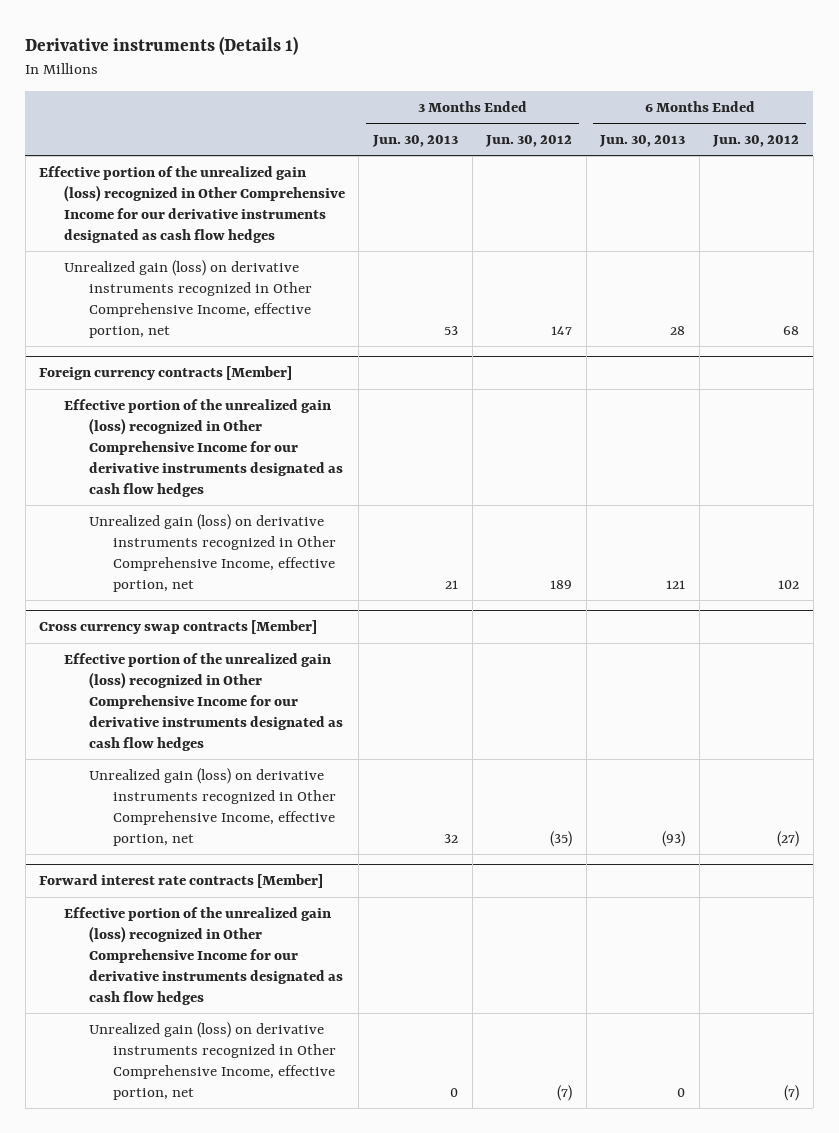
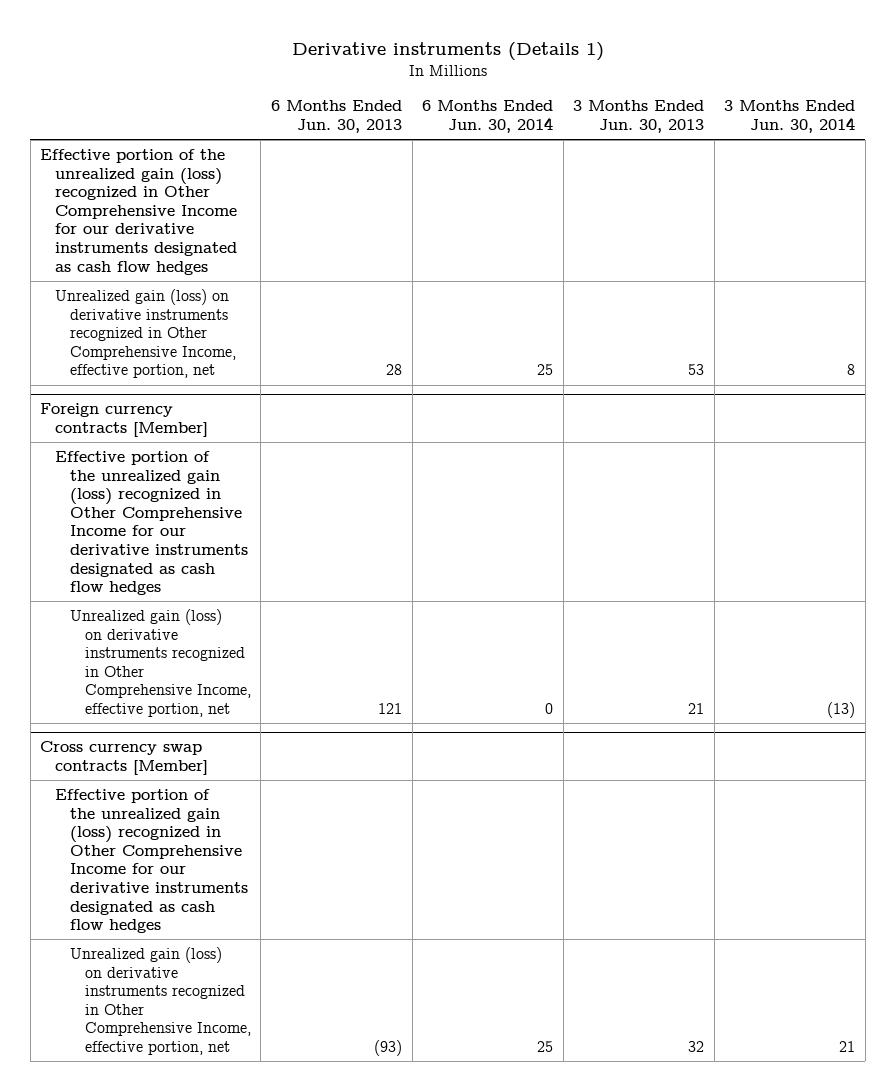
- | 3 Months Ended Jun. 30, 2013 | 3 Months Ended Jun. 30, 2012 | 6 Months Ended Jun. 30, 2013 | 6 Months Ended Jun. 30, 2012
+ | 6 Months Ended Jun. 30, 2013 | 6 Months Ended Jun. 30, 2014 | 3 Months Ended Jun. 30, 2013 | 3 Months Ended Jun. 30, 2014
- Forward interest rate contracts [Member]
- Effective portion of the unrealized gain (loss) recognized in Other Comprehensive Income for our derivative instruments designated as cash flow hedges
- Unrealized gain (loss) on derivative instruments recognized in Other Comprehensive Income, effective portion, net | 0 | (7) | 0 | (7)

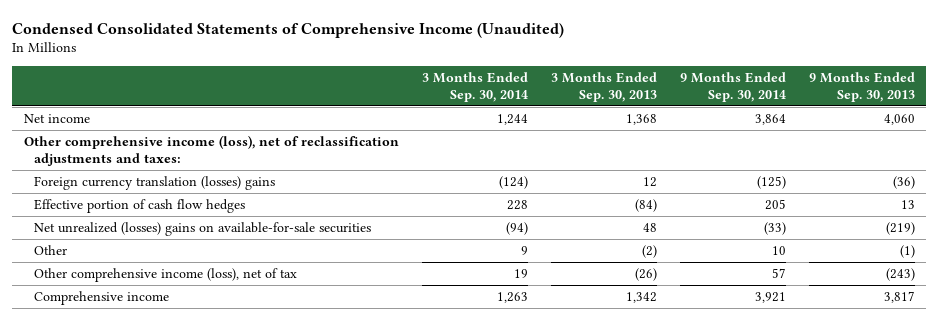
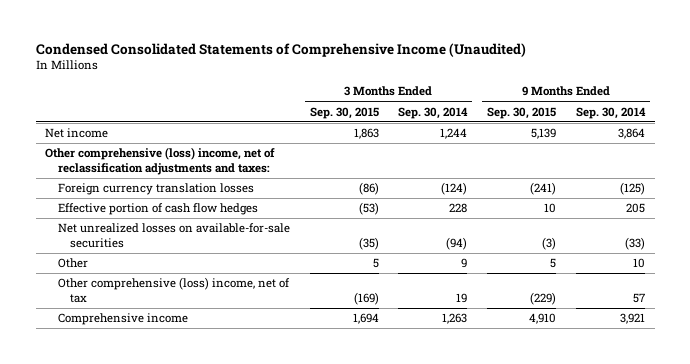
- | 3 Months Ended Sep. 30, 2014 | 3 Months Ended Sep. 30, 2013 | 9 Months Ended Sep. 30, 2014 | 9 Months Ended Sep. 30, 2013
+ | 3 Months Ended Sep. 30, 2015 | 3 Months Ended Sep. 30, 2014 | 9 Months Ended Sep. 30, 2015 | 9 Months Ended Sep. 30, 2014
- Other comprehensive income (loss), net of reclassification adjustments and taxes:
- Foreign currency translation (losses) gains | (124) | 12 | (125) | (36)
+ Other comprehensive (loss) income, net of reclassification adjustments and taxes:
+ Foreign currency translation losses | (86) | (124) | (241) | (125)
- Net unrealized (losses) gains on available-for-sale securities | (94) | 48 | (33) | (219)
+ Net unrealized losses on available-for-sale securities | (35) | (94) | (3) | (33)
- Other comprehensive income (loss), net of tax | 19 | (26) | 57 | (243)
+ Other comprehensive (loss) income, net of tax | (169) | 19 | (229) | 57

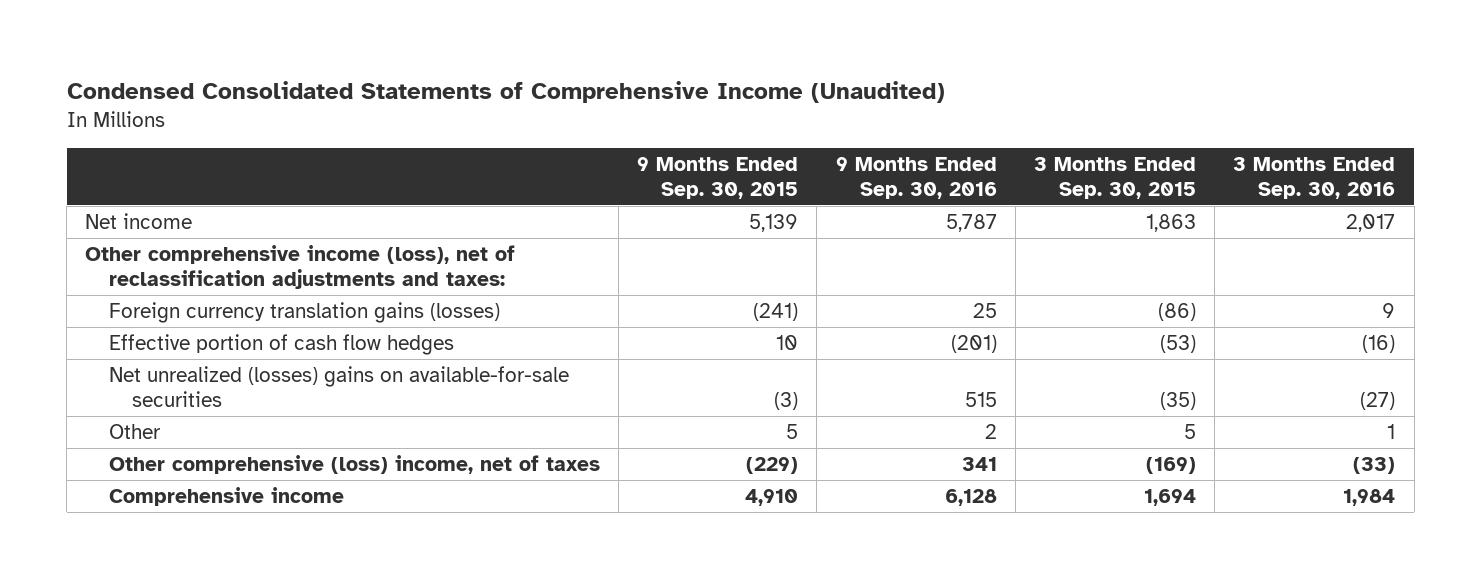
- | 3 Months Ended Sep. 30, 2015 | 3 Months Ended Sep. 30, 2014 | 9 Months Ended Sep. 30, 2015 | 9 Months Ended Sep. 30, 2014
+ | 9 Months Ended Sep. 30, 2015 | 9 Months Ended Sep. 30, 2016 | 3 Months Ended Sep. 30, 2015 | 3 Months Ended Sep. 30, 2016
- Other comprehensive (loss) income, net of reclassification adjustments and taxes:
- Foreign currency translation losses | (86) | (124) | (241) | (125)
+ Other comprehensive income (loss), net of reclassification adjustments and taxes:
+ Foreign currency translation gains (losses) | (241) | 25 | (86) | 9
- Net unrealized losses on available-for-sale securities | (35) | (94) | (3) | (33)
+ Net unrealized (losses) gains on available-for-sale securities | (3) | 515 | (35) | (27)
- Other comprehensive (loss) income, net of tax | (169) | 19 | (229) | 57
+ Other comprehensive (loss) income, net of taxes | (229) | 341 | (169) | (33)

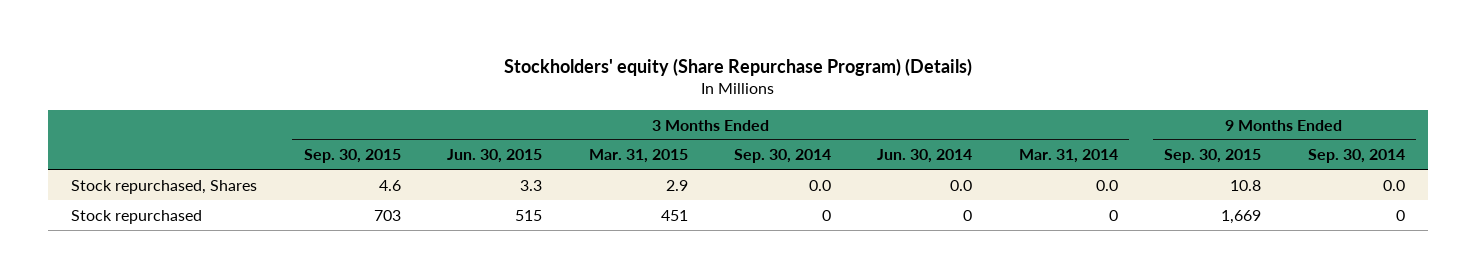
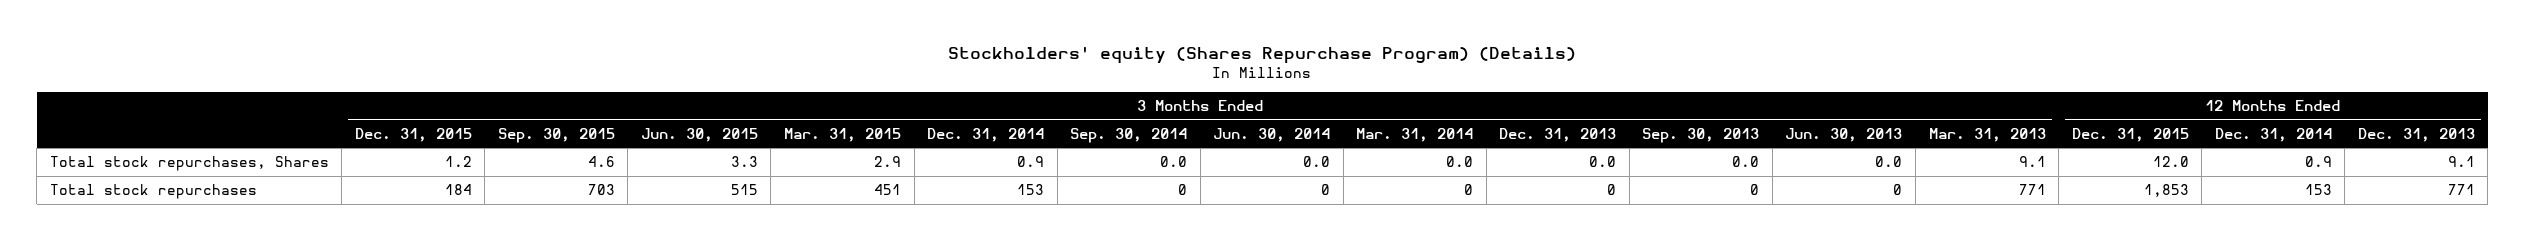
- Stockholders' equity (Share Repurchase Program) (Details)
+ Stockholders' equity (Shares Repurchase Program) (Details)
- | 3 Months Ended Sep. 30, 2015 | 3 Months Ended Jun. 30, 2015 | 3 Months Ended Mar. 31, 2015 | 3 Months Ended Sep. 30, 2014 | 3 Months Ended Jun. 30, 2014 | 3 Months Ended Mar. 31, 2014 | 9 Months Ended Sep. 30, 2015 | 9 Months Ended Sep. 30, 2014
+ | 3 Months Ended Dec. 31, 2015 | 3 Months Ended Sep. 30, 2015 | 3 Months Ended Jun. 30, 2015 | 3 Months Ended Mar. 31, 2015 | 3 Months Ended Dec. 31, 2014 | 3 Months Ended Sep. 30, 2014 | 3 Months Ended Jun. 30, 2014 | 3 Months Ended Mar. 31, 2014 | 3 Months Ended Dec. 31, 2013 | 3 Months Ended Sep. 30, 2013 | 3 Months Ended Jun. 30, 2013 | 3 Months Ended Mar. 31, 2013 | 12 Months Ended Dec. 31, 2015 | 12 Months Ended Dec. 31, 2014 | 12 Months Ended Dec. 31, 2013
- Stock repurchased, Shares | 4.6 | 3.3 | 2.9 | 0.0 | 0.0 | 0.0 | 10.8 | 0.0
- Stock repurchased | 703 | 515 | 451 | 0 | 0 | 0 | 1,669 | 0
+ Total stock repurchases, Shares | 1.2 | 4.6 | 3.3 | 2.9 | 0.9 | 0.0 | 0.0 | 0.0 | 0.0 | 0.0 | 0.0 | 9.1 | 12.0 | 0.9 | 9.1
+ Total stock repurchases | 184 | 703 | 515 | 451 | 153 | 0 | 0 | 0 | 0 | 0 | 0 | 771 | 1,853 | 153 | 771

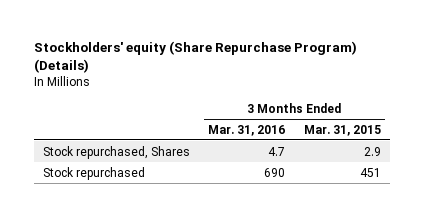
- Stockholders' equity (Shares Repurchase Program) (Details)
+ Stockholders' equity (Share Repurchase Program) (Details)
- | 3 Months Ended Dec. 31, 2015 | 3 Months Ended Sep. 30, 2015 | 3 Months Ended Jun. 30, 2015 | 3 Months Ended Mar. 31, 2015 | 3 Months Ended Dec. 31, 2014 | 3 Months Ended Sep. 30, 2014 | 3 Months Ended Jun. 30, 2014 | 3 Months Ended Mar. 31, 2014 | 3 Months Ended Dec. 31, 2013 | 3 Months Ended Sep. 30, 2013 | 3 Months Ended Jun. 30, 2013 | 3 Months Ended Mar. 31, 2013 | 12 Months Ended Dec. 31, 2015 | 12 Months Ended Dec. 31, 2014 | 12 Months Ended Dec. 31, 2013
+ | 3 Months Ended Mar. 31, 2016 | 3 Months Ended Mar. 31, 2015
- Total stock repurchases, Shares | 1.2 | 4.6 | 3.3 | 2.9 | 0.9 | 0.0 | 0.0 | 0.0 | 0.0 | 0.0 | 0.0 | 9.1 | 12.0 | 0.9 | 9.1
- Total stock repurchases | 184 | 703 | 515 | 451 | 153 | 0 | 0 | 0 | 0 | 0 | 0 | 771 | 1,853 | 153 | 771
+ Stock repurchased, Shares | 4.7 | 2.9
+ Stock repurchased | 690 | 451

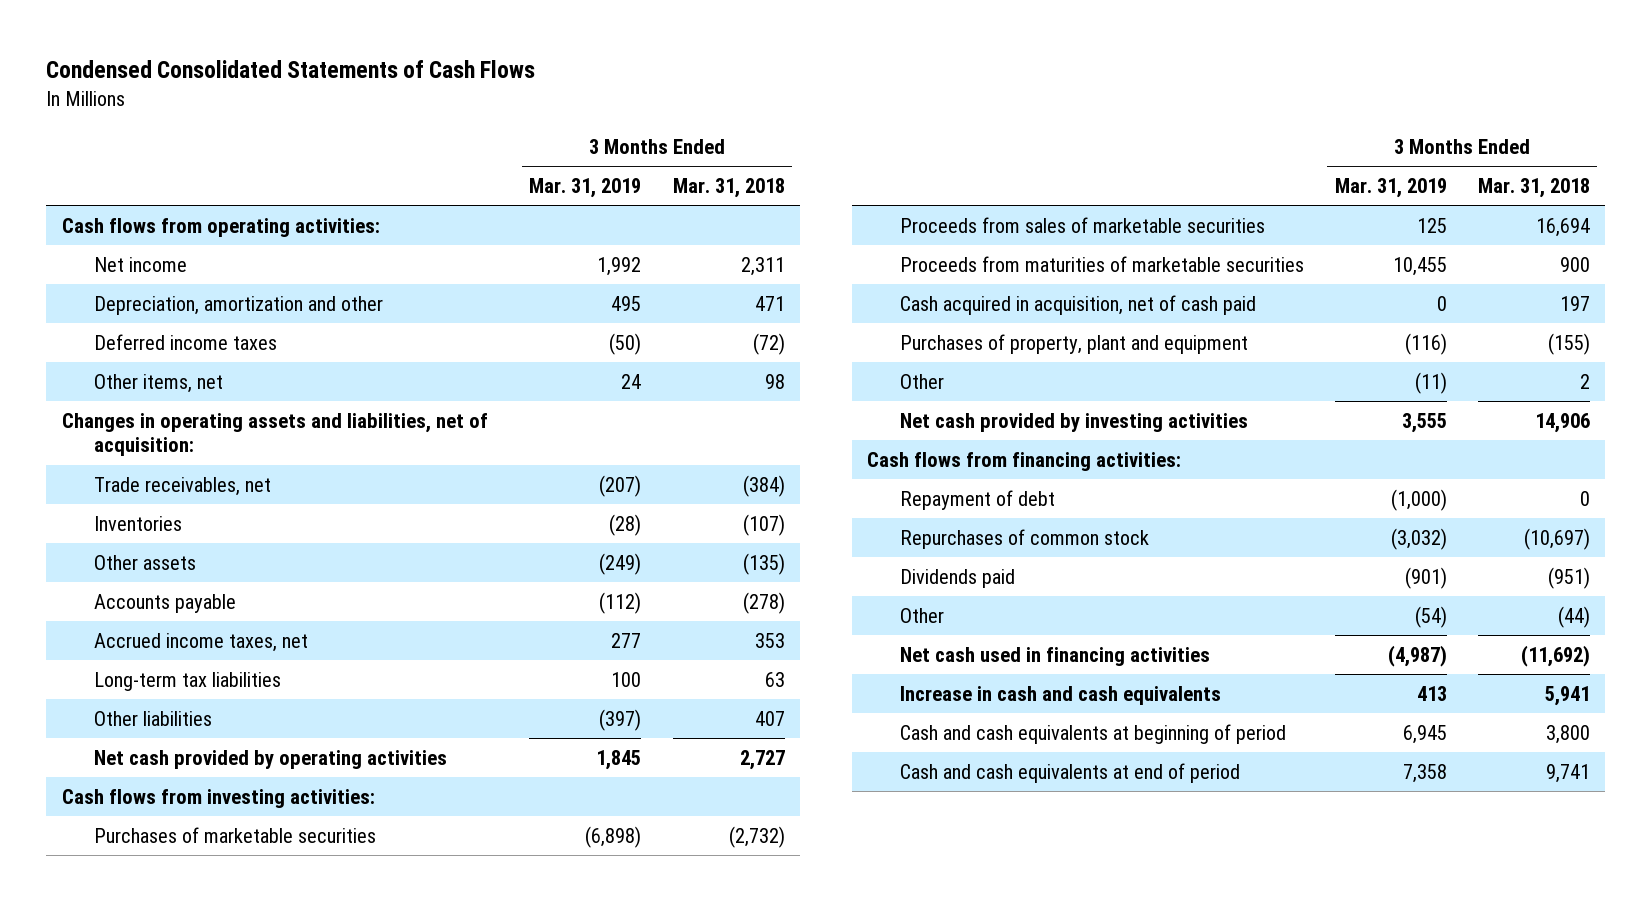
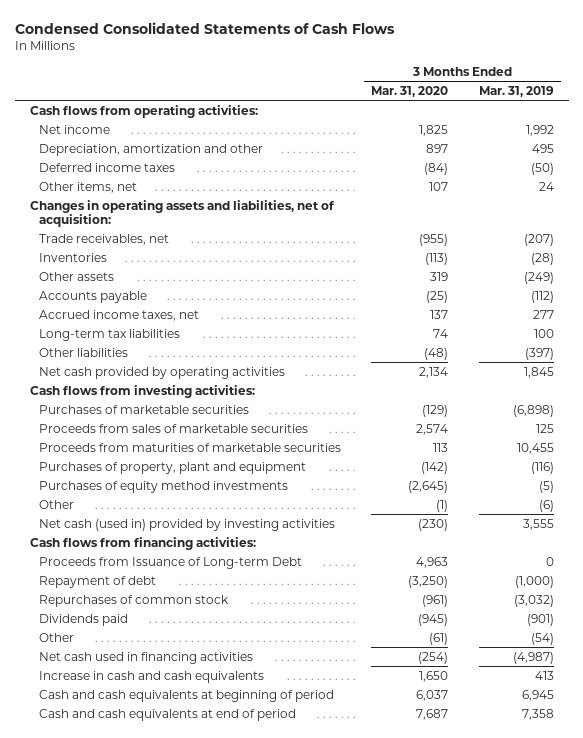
- | 3 Months Ended Mar. 31, 2019 | 3 Months Ended Mar. 31, 2018
+ | 3 Months Ended Mar. 31, 2020 | 3 Months Ended Mar. 31, 2019
- Cash acquired in acquisition, net of cash paid | 0 | 197
- Other | (11) | 2
- Net cash provided by investing activities | 3,555 | 14,906
+ Purchases of equity method investments | (2,645) | (5)
+ Other | (1) | (6)
+ Net cash (used in) provided by investing activities | (230) | 3,555
+ Proceeds from Issuance of Long-term Debt | 4,963 | 0

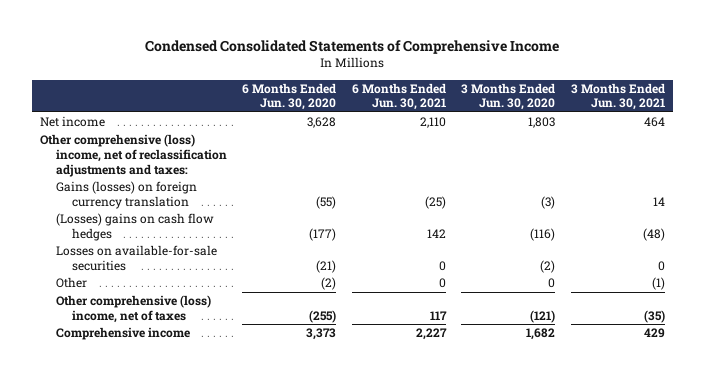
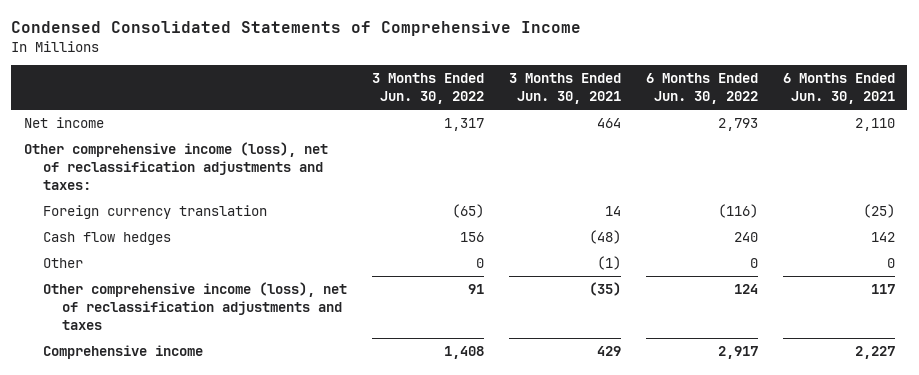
- | 6 Months Ended Jun. 30, 2020 | 6 Months Ended Jun. 30, 2021 | 3 Months Ended Jun. 30, 2020 | 3 Months Ended Jun. 30, 2021
+ | 3 Months Ended Jun. 30, 2022 | 3 Months Ended Jun. 30, 2021 | 6 Months Ended Jun. 30, 2022 | 6 Months Ended Jun. 30, 2021
- Other comprehensive (loss) income, net of reclassification adjustments and taxes:
- Gains (losses) on foreign currency translation | (55) | (25) | (3) | 14
- (Losses) gains on cash flow hedges | (177) | 142 | (116) | (48)
- Losses on available-for-sale securities | (21) | 0 | (2) | 0
+ Other comprehensive income (loss), net of reclassification adjustments and taxes:
+ Foreign currency translation | (65) | 14 | (116) | (25)
+ Cash flow hedges | 156 | (48) | 240 | 142
- Other comprehensive (loss) income, net of taxes | (255) | 117 | (121) | (35)
+ Other comprehensive income (loss), net of reclassification adjustments and taxes | 91 | (35) | 124 | 117

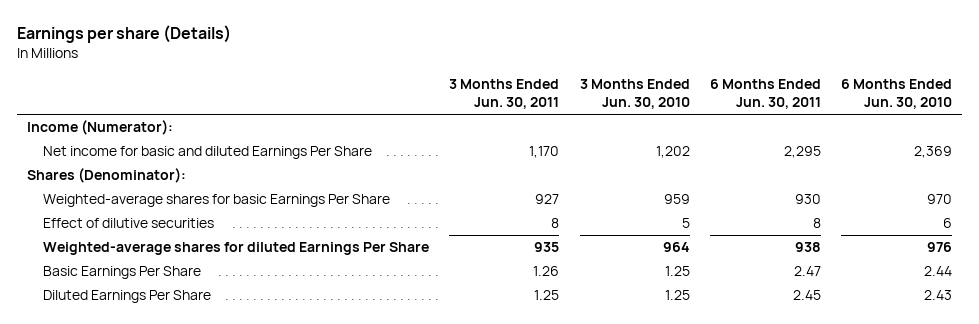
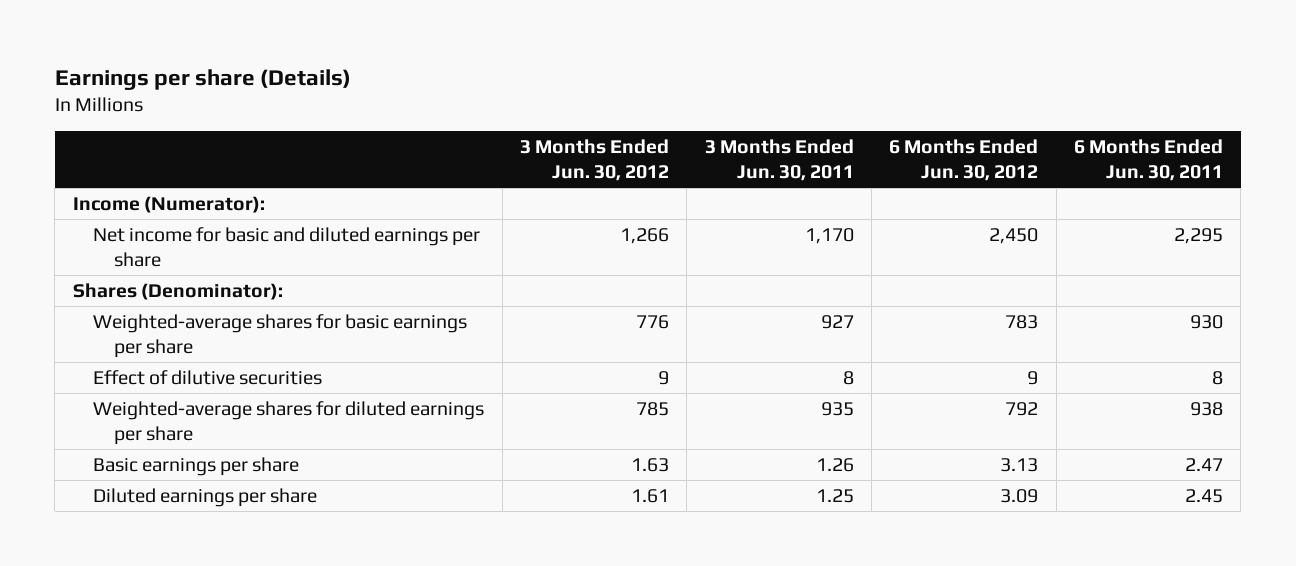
- | 3 Months Ended Jun. 30, 2011 | 3 Months Ended Jun. 30, 2010 | 6 Months Ended Jun. 30, 2011 | 6 Months Ended Jun. 30, 2010
+ | 3 Months Ended Jun. 30, 2012 | 3 Months Ended Jun. 30, 2011 | 6 Months Ended Jun. 30, 2012 | 6 Months Ended Jun. 30, 2011
- Net income for basic and diluted Earnings Per Share | 1,170 | 1,202 | 2,295 | 2,369
+ Net income for basic and diluted earnings per share | 1,266 | 1,170 | 2,450 | 2,295
- Weighted-average shares for basic Earnings Per Share | 927 | 959 | 930 | 970
+ Weighted-average shares for basic earnings per share | 776 | 927 | 783 | 930
- Weighted-average shares for diluted Earnings Per Share | 935 | 964 | 938 | 976
- Basic Earnings Per Share | 1.26 | 1.25 | 2.47 | 2.44
- Diluted Earnings Per Share | 1.25 | 1.25 | 2.45 | 2.43
+ Weighted-average shares for diluted earnings per share | 785 | 935 | 792 | 938
+ Basic earnings per share | 1.63 | 1.26 | 3.13 | 2.47
+ Diluted earnings per share | 1.61 | 1.25 | 3.09 | 2.45

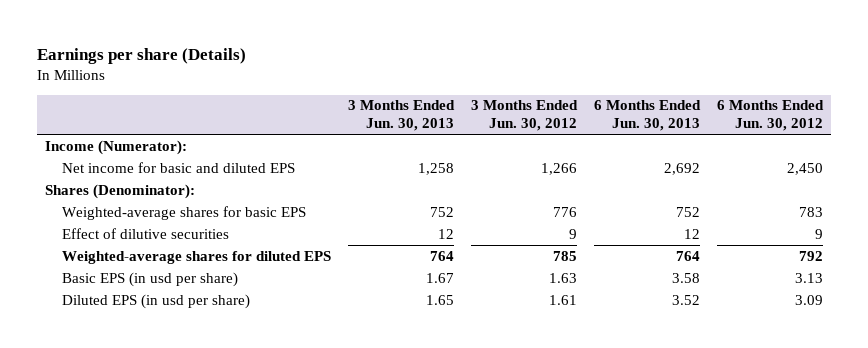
- | 3 Months Ended Jun. 30, 2012 | 3 Months Ended Jun. 30, 2011 | 6 Months Ended Jun. 30, 2012 | 6 Months Ended Jun. 30, 2011
+ | 3 Months Ended Jun. 30, 2013 | 3 Months Ended Jun. 30, 2012 | 6 Months Ended Jun. 30, 2013 | 6 Months Ended Jun. 30, 2012
- Net income for basic and diluted earnings per share | 1,266 | 1,170 | 2,450 | 2,295
+ Net income for basic and diluted EPS | 1,258 | 1,266 | 2,692 | 2,450
- Weighted-average shares for basic earnings per share | 776 | 927 | 783 | 930
+ Weighted-average shares for basic EPS | 752 | 776 | 752 | 783
- Weighted-average shares for diluted earnings per share | 785 | 935 | 792 | 938
- Basic earnings per share | 1.63 | 1.26 | 3.13 | 2.47
- Diluted earnings per share | 1.61 | 1.25 | 3.09 | 2.45
+ Weighted-average shares for diluted EPS | 764 | 785 | 764 | 792
+ Basic EPS (in usd per share) | 1.67 | 1.63 | 3.58 | 3.13
+ Diluted EPS (in usd per share) | 1.65 | 1.61 | 3.52 | 3.09

